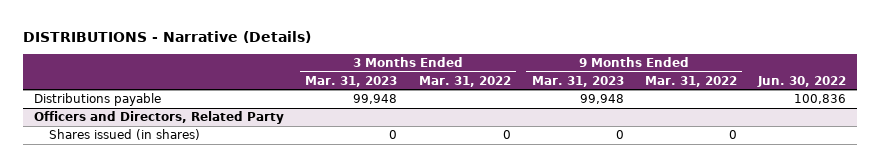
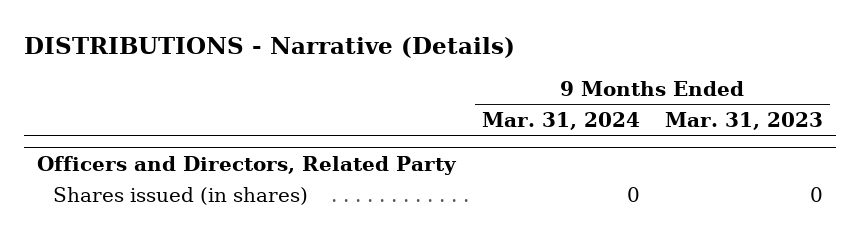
- | 3 Months Ended Mar. 31, 2023 | 3 Months Ended Mar. 31, 2022 | 9 Months Ended Mar. 31, 2023 | 9 Months Ended Mar. 31, 2022 | Jun. 30, 2022
+ | 9 Months Ended Mar. 31, 2024 | 9 Months Ended Mar. 31, 2023
- Distributions payable | 99,948 | | 99,948 | | 100,836

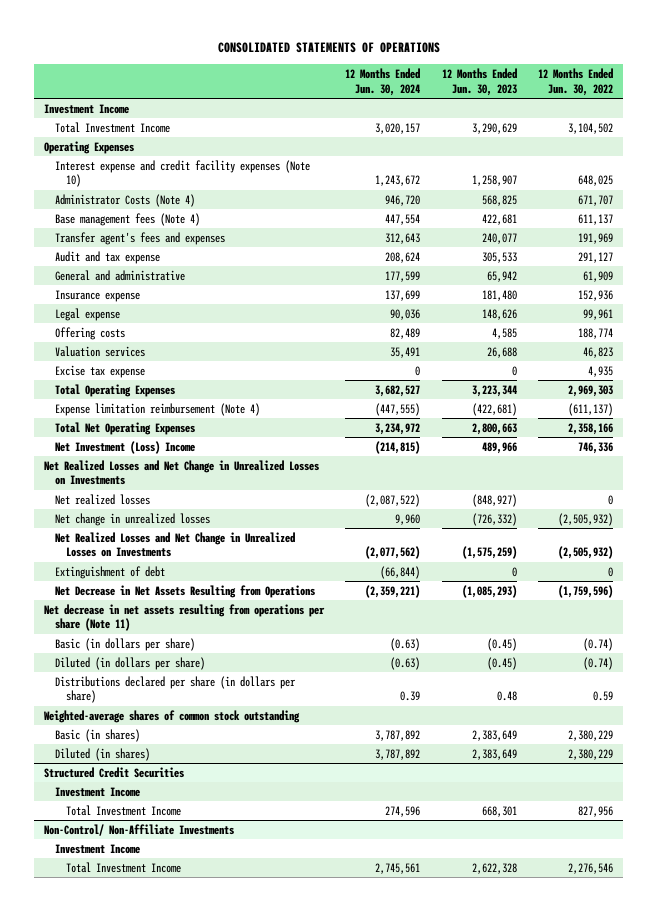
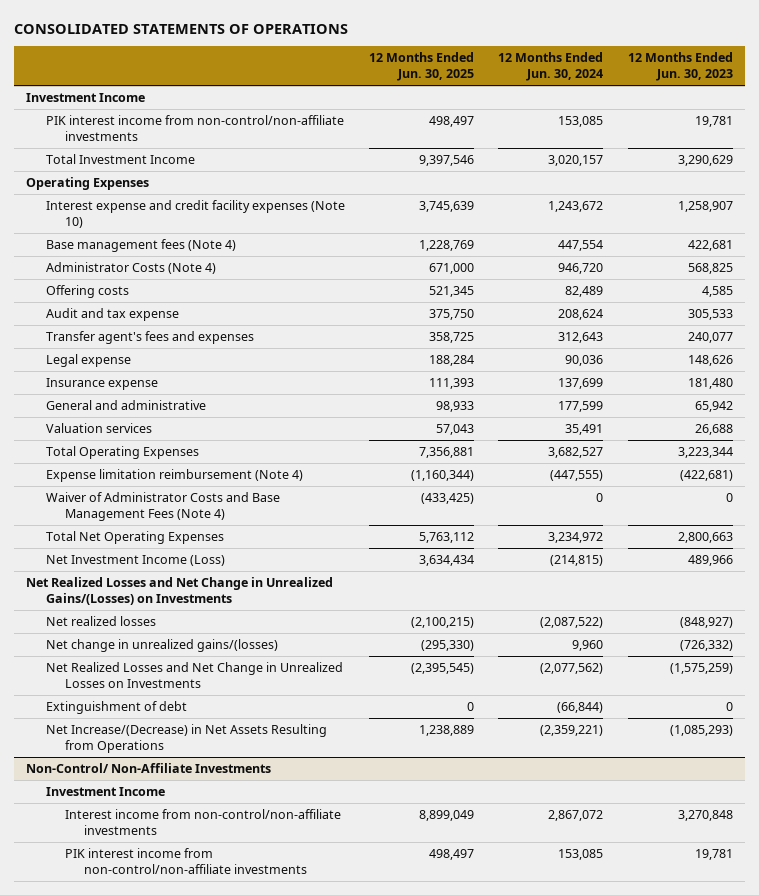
- | 12 Months Ended Jun. 30, 2024 | 12 Months Ended Jun. 30, 2023 | 12 Months Ended Jun. 30, 2022
+ | 12 Months Ended Jun. 30, 2025 | 12 Months Ended Jun. 30, 2024 | 12 Months Ended Jun. 30, 2023
+ PIK interest income from non-control/non-affiliate investments | 498,497 | 153,085 | 19,781
moved down: Administrator Costs (Note 4) | 671,000 | 946,720 | 568,825
moved up: Offering costs | 521,345 | 82,489 | 4,585
moved down: Transfer agent's fees and expenses | 358,725 | 312,643 | 240,077
moved down: Insurance expense | 111,393 | 137,699 | 181,480
moved down: General and administrative | 98,933 | 177,599 | 65,942
- Excise tax expense | 0 | 0 | 4,935
+ Waiver of Administrator Costs and Base Management Fees (Note 4) | (433,425) | 0 | 0
- Net Investment (Loss) Income | (214,815) | 489,966 | 746,336
- Net Realized Losses and Net Change in Unrealized Losses on Investments
+ Net Investment Income (Loss) | 3,634,434 | (214,815) | 489,966
+ Net Realized Losses and Net Change in Unrealized Gains/(Losses) on Investments
- Net change in unrealized losses | 9,960 | (726,332) | (2,505,932)
+ Net change in unrealized gains/(losses) | (295,330) | 9,960 | (726,332)
- Net Decrease in Net Assets Resulting from Operations | (2,359,221) | (1,085,293) | (1,759,596)
- Net decrease in net assets resulting from operations per share (Note 11)
- Basic (in dollars per share) | (0.63) | (0.45) | (0.74)
- Diluted (in dollars per share) | (0.63) | (0.45) | (0.74)
- Distributions declared per share (in dollars per share) | 0.39 | 0.48 | 0.59
- Weighted-average shares of common stock outstanding
- Basic (in shares) | 3,787,892 | 2,383,649 | 2,380,229
- Diluted (in shares) | 3,787,892 | 2,383,649 | 2,380,229
- Structured Credit Securities
- Investment Income
- Total Investment Income | 274,596 | 668,301 | 827,956
+ Net Increase/(Decrease) in Net Assets Resulting from Operations | 1,238,889 | (2,359,221) | (1,085,293)
@ Non-Control/ Non-Affiliate Investments
- Total Investment Income | 2,745,561 | 2,622,328 | 2,276,546
+ Interest income from non-control/non-affiliate investments | 8,899,049 | 2,867,072 | 3,270,848
+ PIK interest income from non-control/non-affiliate investments | 498,497 | 153,085 | 19,781

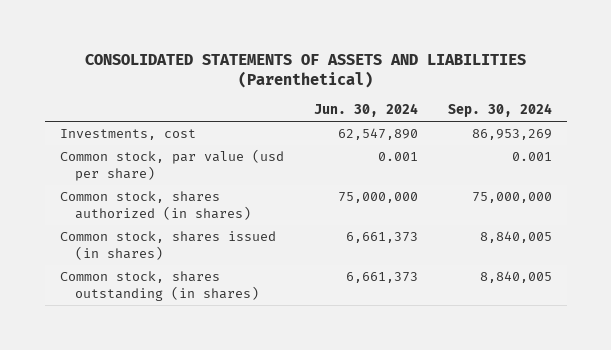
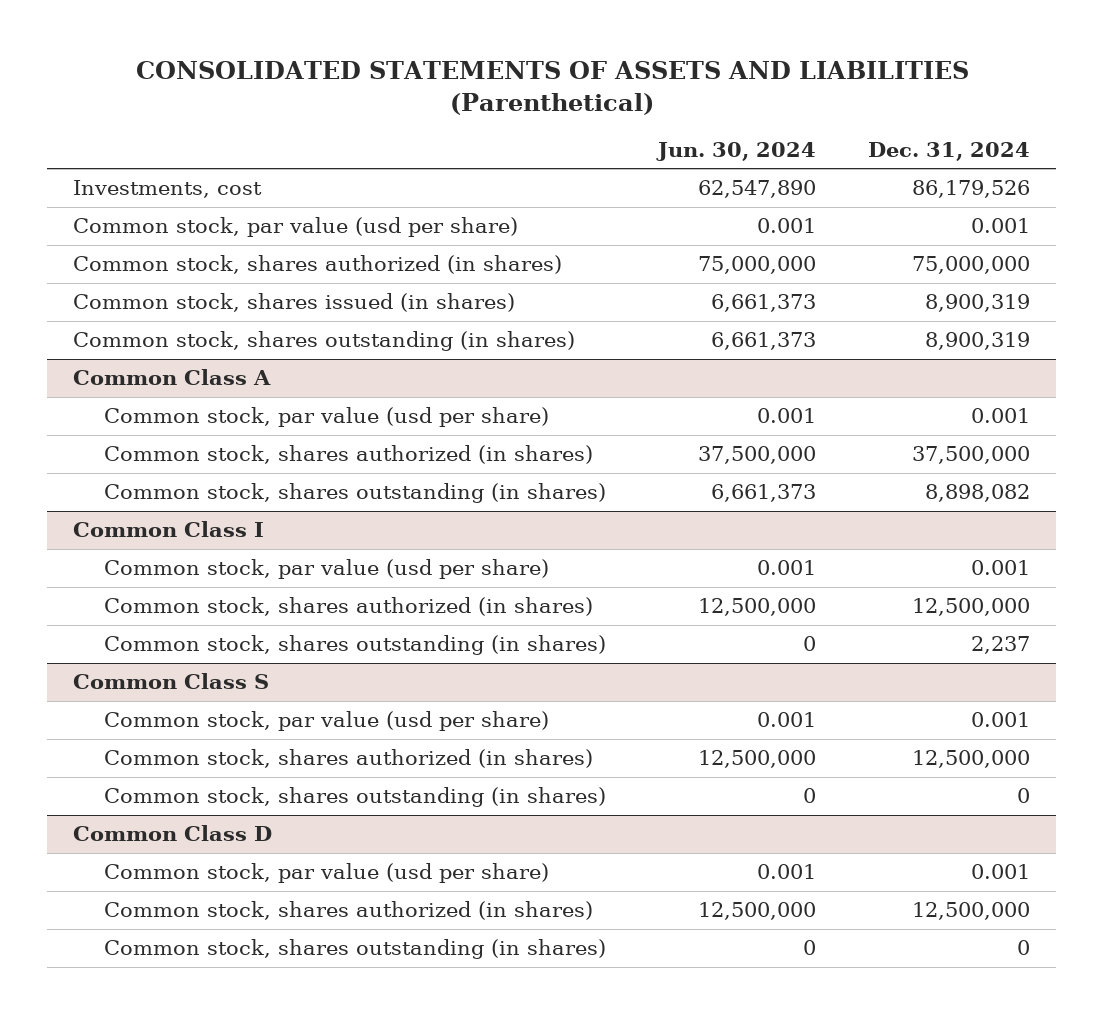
- | Jun. 30, 2024 | Sep. 30, 2024
+ | Jun. 30, 2024 | Dec. 31, 2024
+ Common Class A
+ Common stock, par value (usd per share) | 0.001 | 0.001
+ Common stock, shares authorized (in shares) | 37,500,000 | 37,500,000
+ Common stock, shares outstanding (in shares) | 6,661,373 | 8,898,082
+ Common Class I
+ Common stock, par value (usd per share) | 0.001 | 0.001
+ Common stock, shares authorized (in shares) | 12,500,000 | 12,500,000
+ Common stock, shares outstanding (in shares) | 0 | 2,237
+ Common Class S
+ Common stock, par value (usd per share) | 0.001 | 0.001
+ Common stock, shares authorized (in shares) | 12,500,000 | 12,500,000
+ Common stock, shares outstanding (in shares) | 0 | 0
+ Common Class D
+ Common stock, par value (usd per share) | 0.001 | 0.001
+ Common stock, shares authorized (in shares) | 12,500,000 | 12,500,000
+ Common stock, shares outstanding (in shares) | 0 | 0

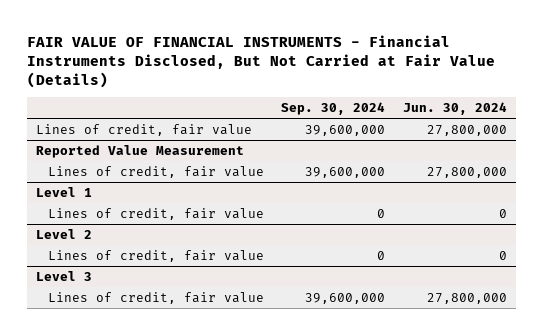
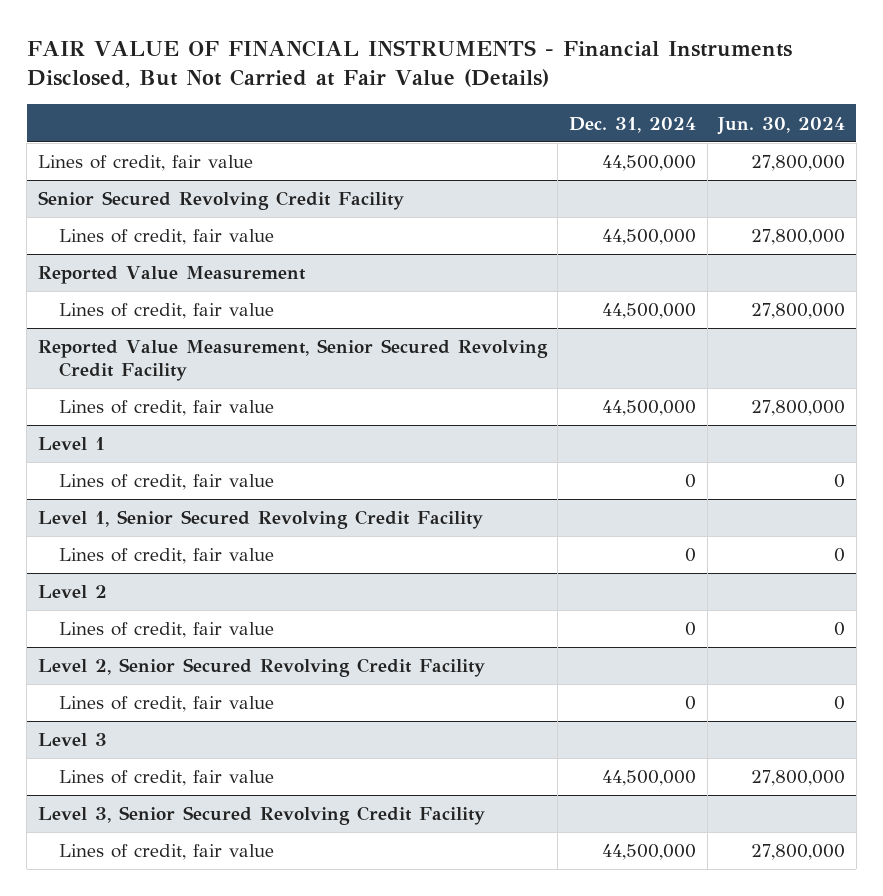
- | Sep. 30, 2024 | Jun. 30, 2024
+ | Dec. 31, 2024 | Jun. 30, 2024
+ Senior Secured Revolving Credit Facility
+ Lines of credit, fair value | 44,500,000 | 27,800,000
+ Reported Value Measurement, Senior Secured Revolving Credit Facility
+ Lines of credit, fair value | 44,500,000 | 27,800,000
+ Level 1, Senior Secured Revolving Credit Facility
+ Lines of credit, fair value | 0 | 0
+ Level 2, Senior Secured Revolving Credit Facility
+ Lines of credit, fair value | 0 | 0
+ Level 3, Senior Secured Revolving Credit Facility
+ Lines of credit, fair value | 44,500,000 | 27,800,000

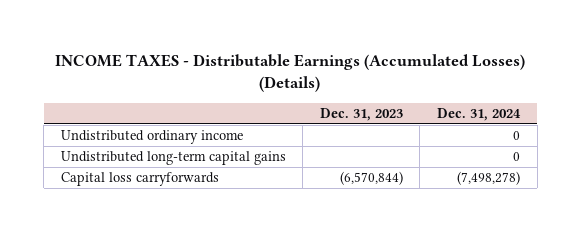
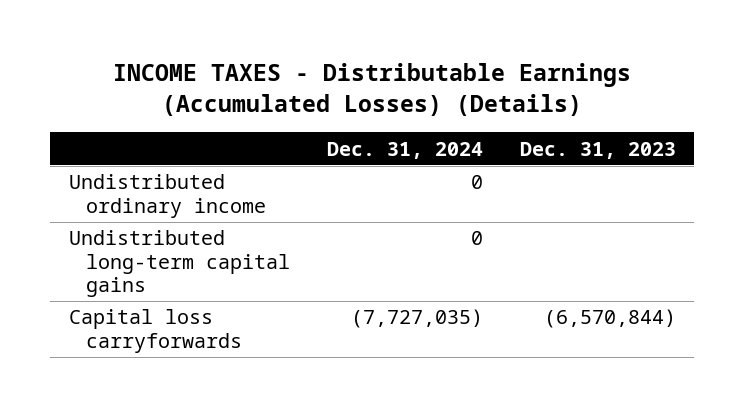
- | Dec. 31, 2023 | Dec. 31, 2024
+ | Dec. 31, 2024 | Dec. 31, 2023
- Capital loss carryforwards | (6,570,844) | (7,498,278)
+ Capital loss carryforwards | (7,727,035) | (6,570,844)

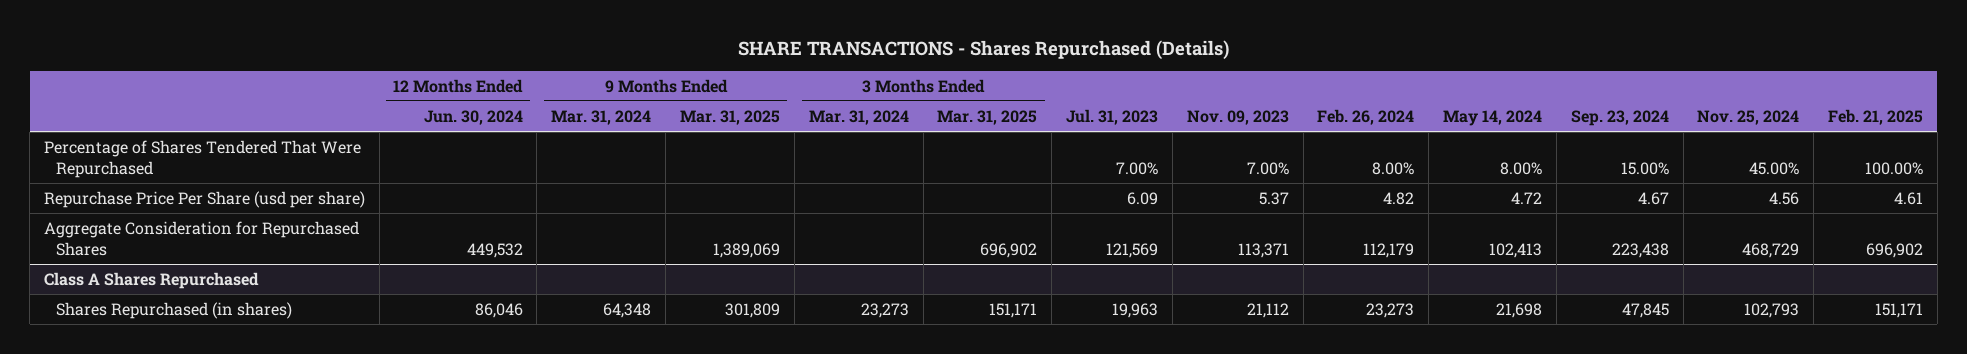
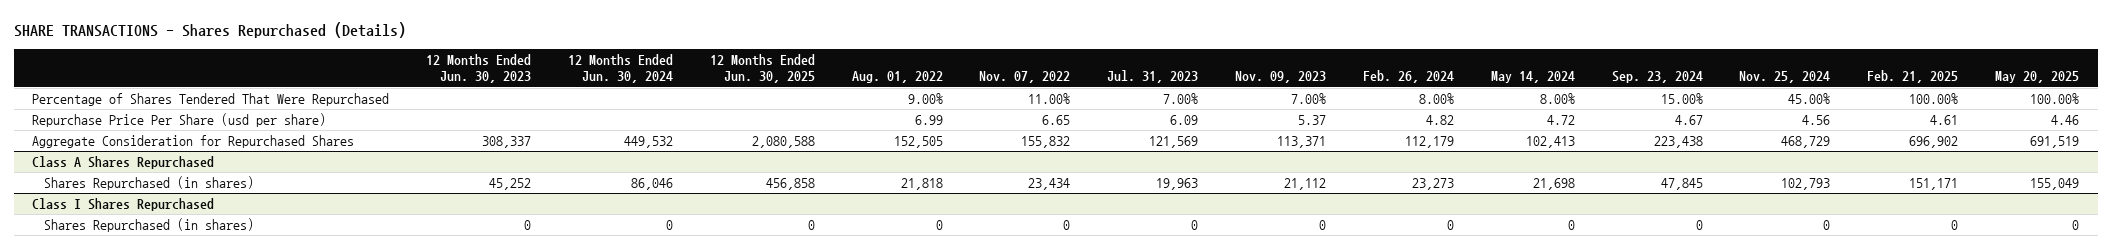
- | 12 Months Ended Jun. 30, 2024 | 9 Months Ended Mar. 31, 2024 | 9 Months Ended Mar. 31, 2025 | 3 Months Ended Mar. 31, 2024 | 3 Months Ended Mar. 31, 2025 | Jul. 31, 2023 | Nov. 09, 2023 | Feb. 26, 2024 | May 14, 2024 | Sep. 23, 2024 | Nov. 25, 2024 | Feb. 21, 2025
+ | 12 Months Ended Jun. 30, 2023 | 12 Months Ended Jun. 30, 2024 | 12 Months Ended Jun. 30, 2025 | Aug. 01, 2022 | Nov. 07, 2022 | Jul. 31, 2023 | Nov. 09, 2023 | Feb. 26, 2024 | May 14, 2024 | Sep. 23, 2024 | Nov. 25, 2024 | Feb. 21, 2025 | May 20, 2025
+ Class I Shares Repurchased
+ Shares Repurchased (in shares) | 0 | 0 | 0 | 0 | 0 | 0 | 0 | 0 | 0 | 0 | 0 | 0 | 0

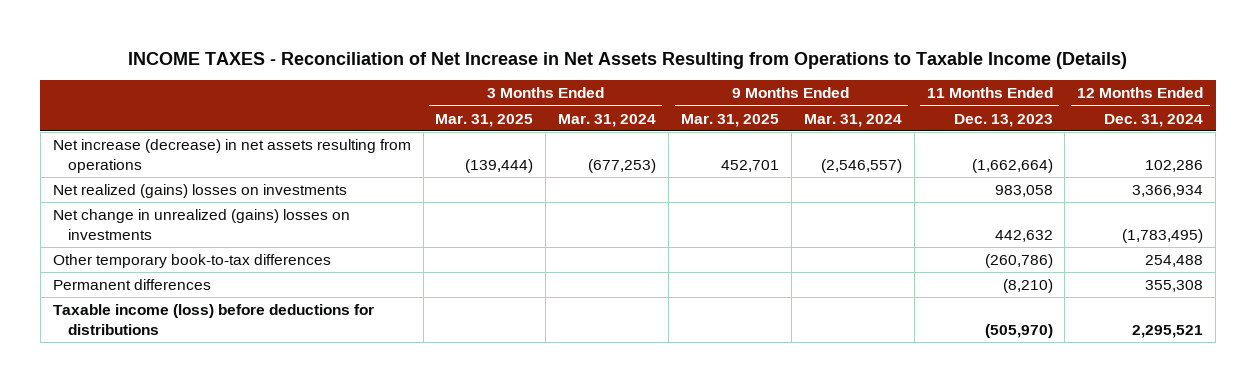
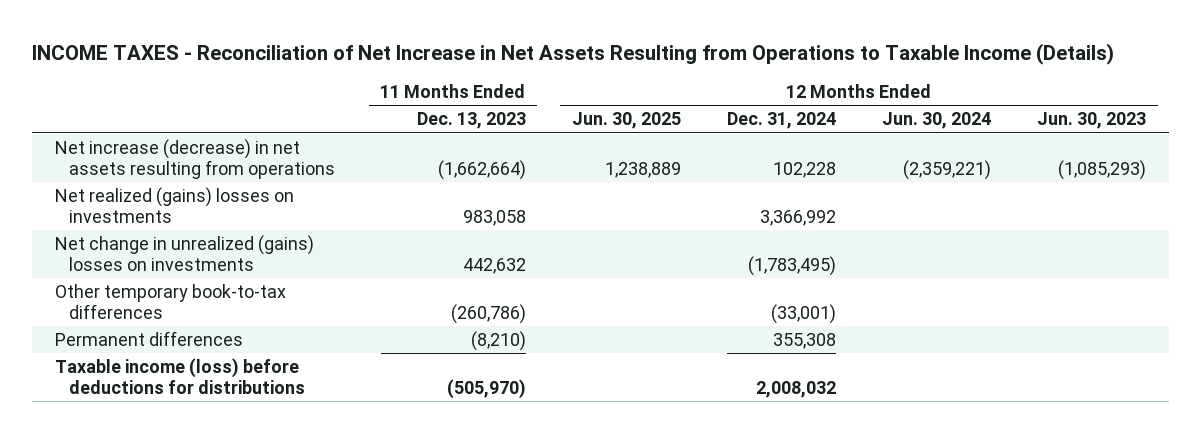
- | 3 Months Ended Mar. 31, 2025 | 3 Months Ended Mar. 31, 2024 | 9 Months Ended Mar. 31, 2025 | 9 Months Ended Mar. 31, 2024 | 11 Months Ended Dec. 13, 2023 | 12 Months Ended Dec. 31, 2024
+ | 11 Months Ended Dec. 13, 2023 | 12 Months Ended Jun. 30, 2025 | 12 Months Ended Dec. 31, 2024 | 12 Months Ended Jun. 30, 2024 | 12 Months Ended Jun. 30, 2023
- Net increase (decrease) in net assets resulting from operations | (139,444) | (677,253) | 452,701 | (2,546,557) | (1,662,664) | 102,286
- Net realized (gains) losses on investments | | | | | 983,058 | 3,366,934
+ Net increase (decrease) in net assets resulting from operations | (1,662,664) | 1,238,889 | 102,228 | (2,359,221) | (1,085,293)
+ Net realized (gains) losses on investments | 983,058 | | 3,366,992 | |
- Other temporary book-to-tax differences | | | | | (260,786) | 254,488
+ Other temporary book-to-tax differences | (260,786) | | (33,001) | |
- Taxable income (loss) before deductions for distributions | | | | | (505,970) | 2,295,521
+ Taxable income (loss) before deductions for distributions | (505,970) | | 2,008,032 | |

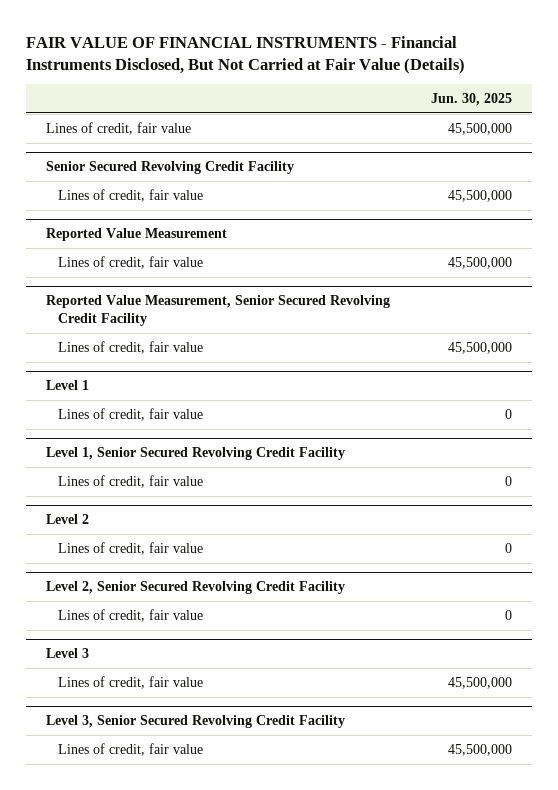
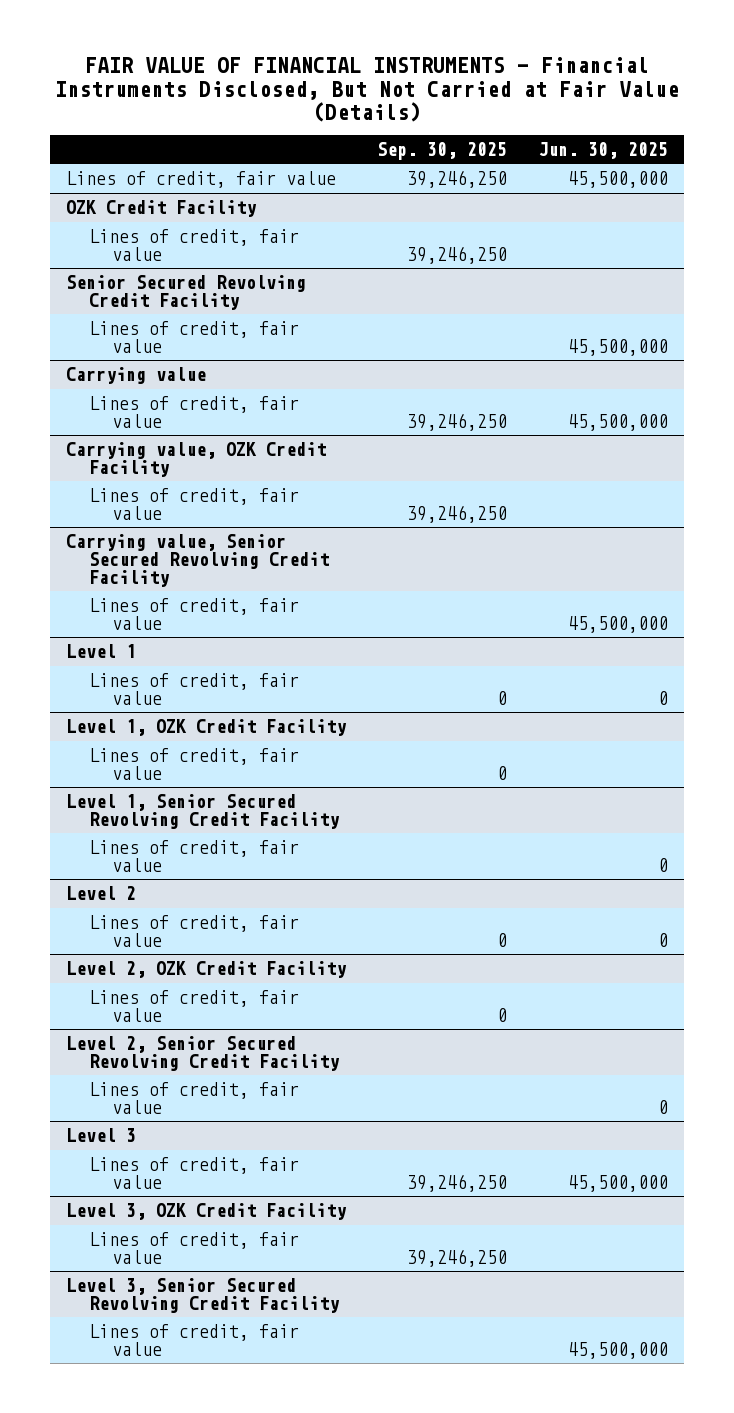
- | Jun. 30, 2025
+ | Sep. 30, 2025 | Jun. 30, 2025
+ OZK Credit Facility
+ Lines of credit, fair value | 39,246,250 |
- Reported Value Measurement
+ Carrying value
- Reported Value Measurement, Senior Secured Revolving Credit Facility
+ Carrying value, OZK Credit Facility
+ Lines of credit, fair value | 39,246,250 |
+ Carrying value, Senior Secured Revolving Credit Facility
+ Level 1, OZK Credit Facility
+ Lines of credit, fair value | 0 |
+ Level 2, OZK Credit Facility
+ Lines of credit, fair value | 0 |
+ Level 3, OZK Credit Facility
+ Lines of credit, fair value | 39,246,250 |

